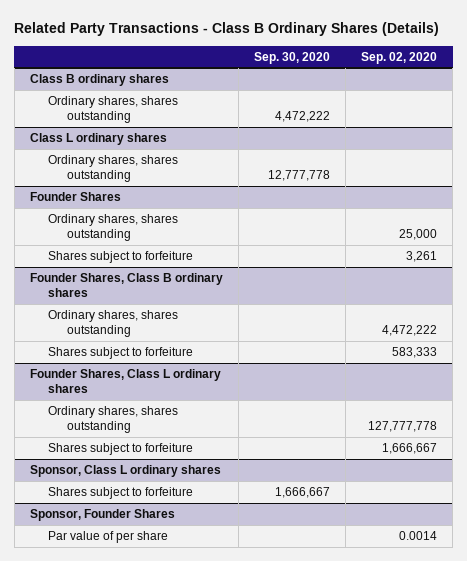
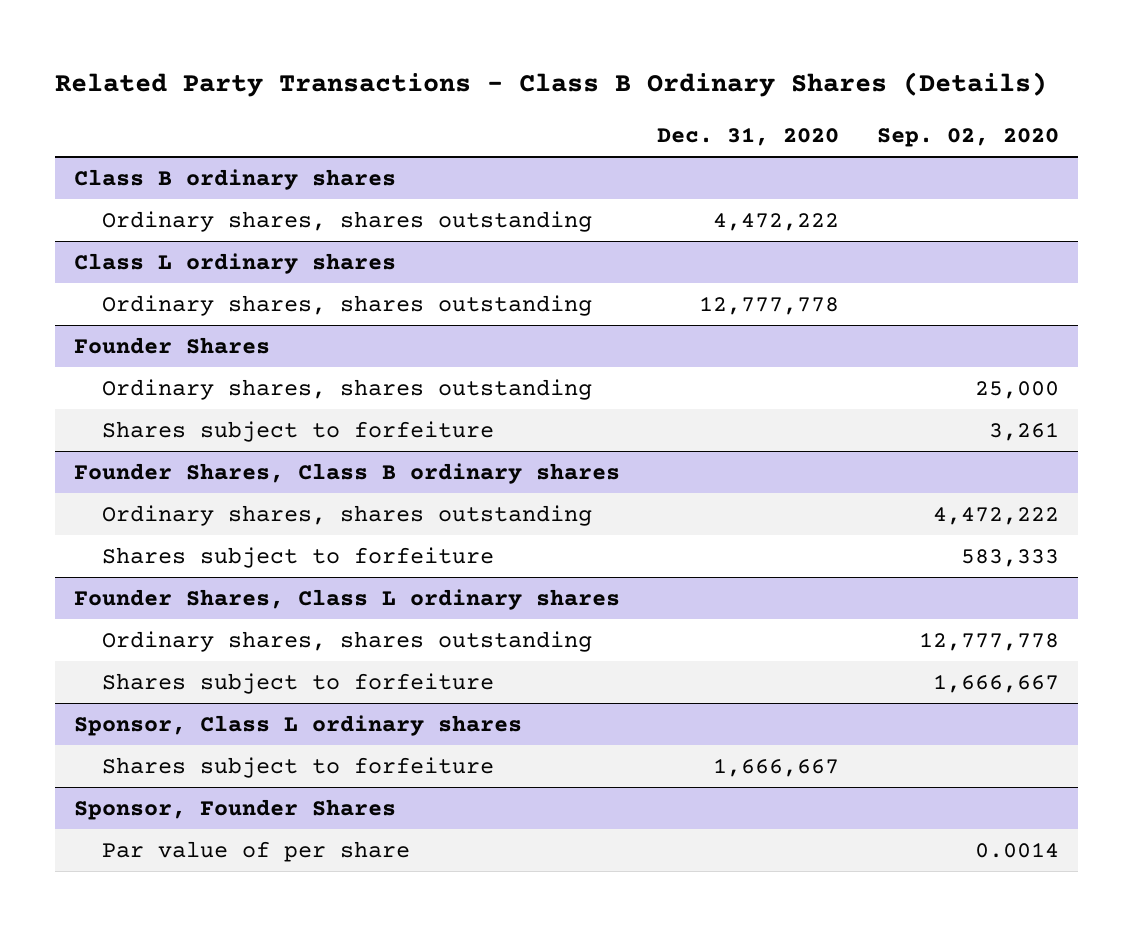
- | Sep. 30, 2020 | Sep. 02, 2020
+ | Dec. 31, 2020 | Sep. 02, 2020
@ Founder Shares, Class L ordinary shares
- Ordinary shares, shares outstanding | | 127,777,778
+ Ordinary shares, shares outstanding | | 12,777,778

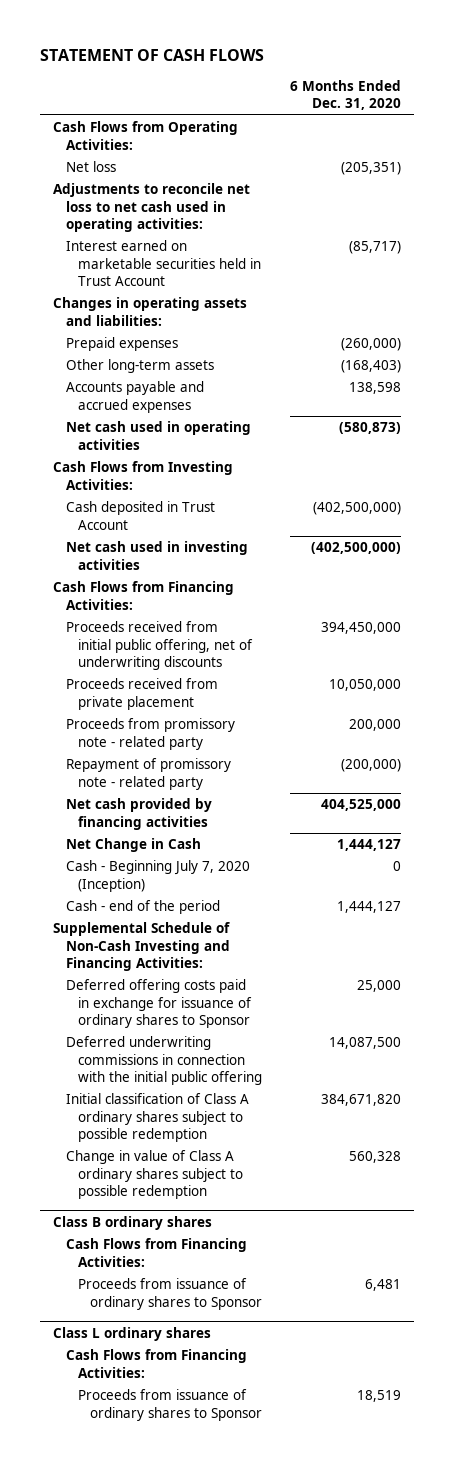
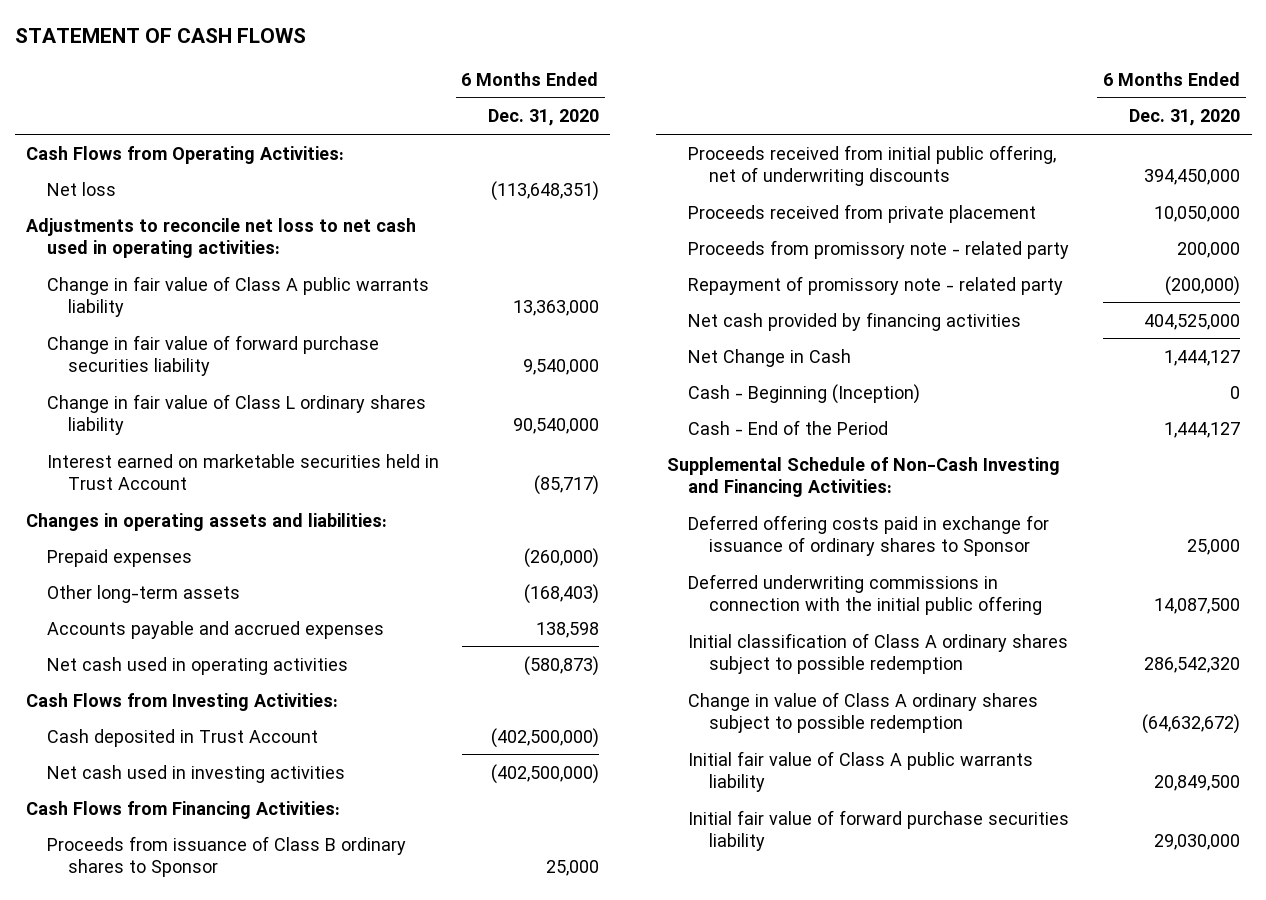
- Net loss | (205,351)
+ Net loss | (113,648,351)
+ Change in fair value of Class A public warrants liability | 13,363,000
+ Change in fair value of forward purchase securities liability | 9,540,000
+ Change in fair value of Class L ordinary shares liability | 90,540,000
+ Proceeds from issuance of Class B ordinary shares to Sponsor | 25,000
- Cash - Beginning July 7, 2020 (Inception) | 0
- Cash - end of the period | 1,444,127
+ Cash - Beginning (Inception) | 0
+ Cash - End of the Period | 1,444,127
- Initial classification of Class A ordinary shares subject to possible redemption | 384,671,820
- Change in value of Class A ordinary shares subject to possible redemption | 560,328
- Class B ordinary shares
- Cash Flows from Financing Activities:
- Proceeds from issuance of ordinary shares to Sponsor | 6,481
- Class L ordinary shares
- Cash Flows from Financing Activities:
- Proceeds from issuance of ordinary shares to Sponsor | 18,519
+ Initial classification of Class A ordinary shares subject to possible redemption | 286,542,320
+ Change in value of Class A ordinary shares subject to possible redemption | (64,632,672)
+ Initial fair value of Class A public warrants liability | 20,849,500
+ Initial fair value of forward purchase securities liability | 29,030,000

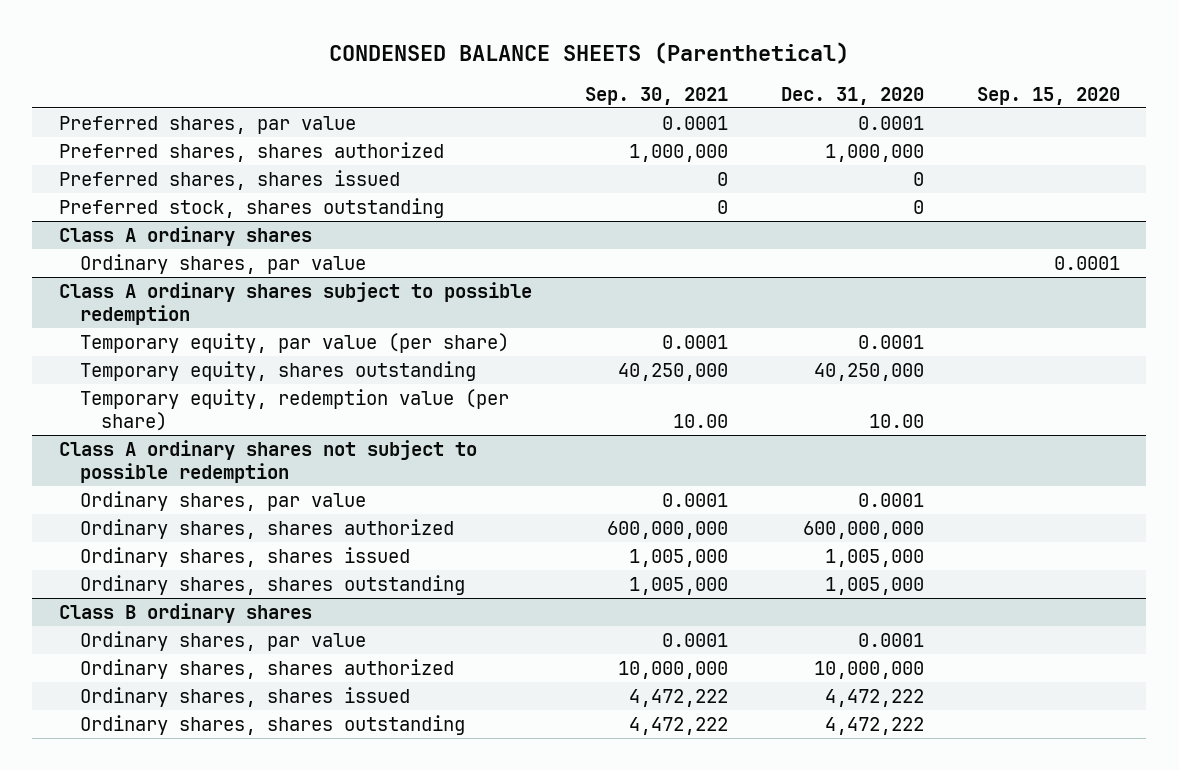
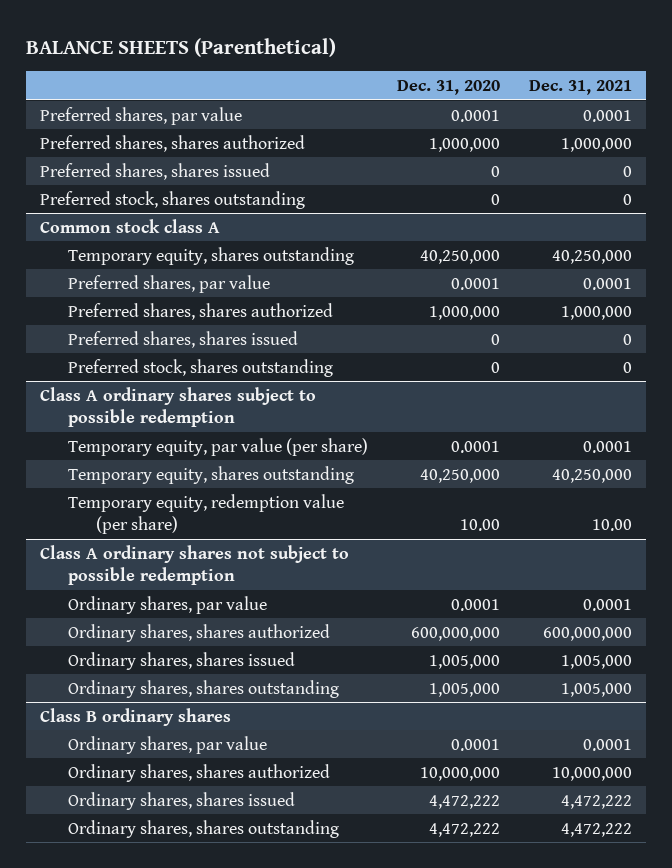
- CONDENSED BALANCE SHEETS (Parenthetical)
+ BALANCE SHEETS (Parenthetical)
- | Sep. 30, 2021 | Dec. 31, 2020 | Sep. 15, 2020
+ | Dec. 31, 2020 | Dec. 31, 2021
- Class A ordinary shares
- Ordinary shares, par value | | | 0.0001
+ Common stock class A
+ Temporary equity, shares outstanding | 40,250,000 | 40,250,000
+ Preferred shares, par value | 0.0001 | 0.0001
+ Preferred shares, shares authorized | 1,000,000 | 1,000,000
+ Preferred shares, shares issued | 0 | 0
+ Preferred stock, shares outstanding | 0 | 0

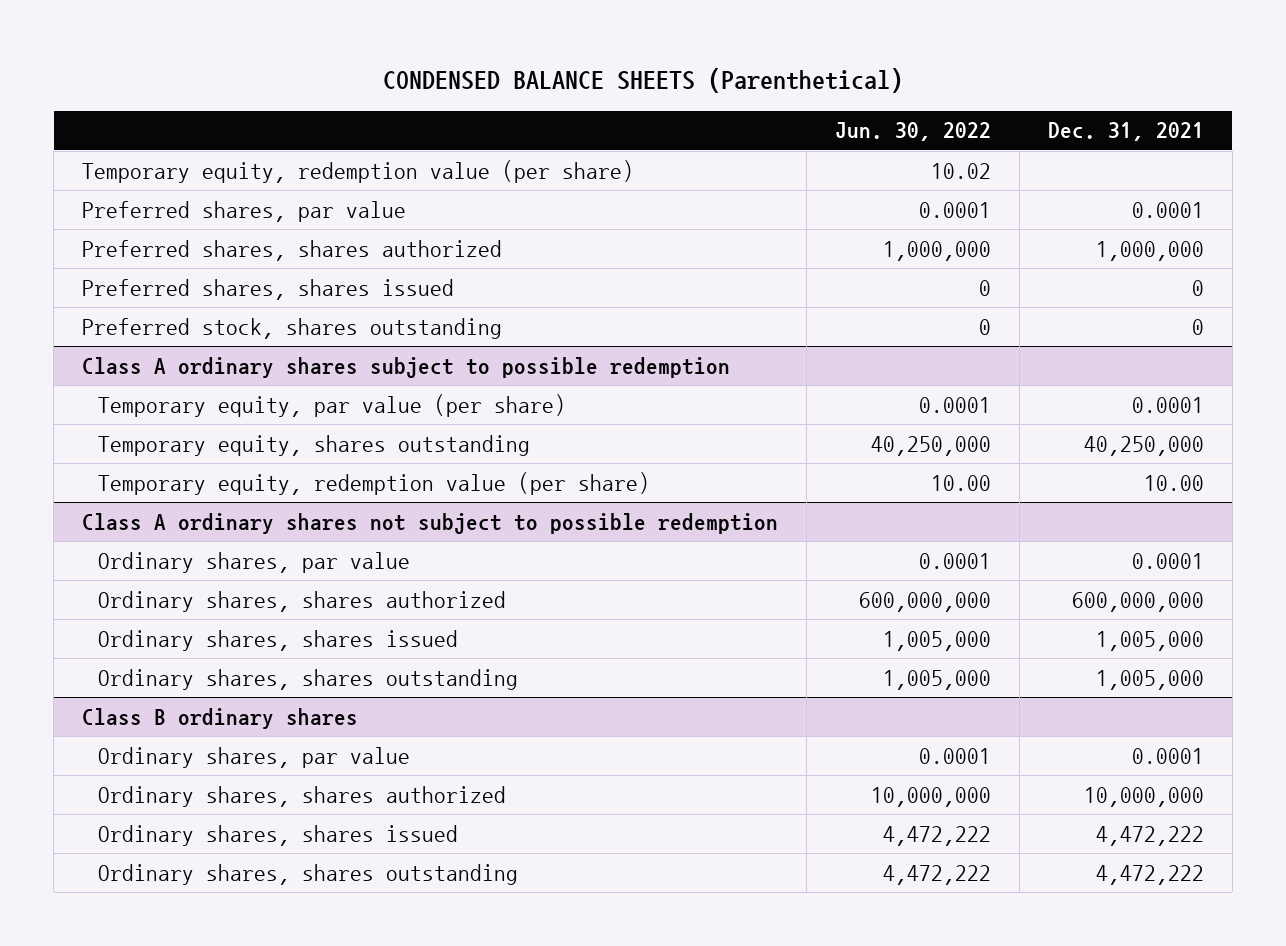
- BALANCE SHEETS (Parenthetical)
+ CONDENSED BALANCE SHEETS (Parenthetical)
- | Dec. 31, 2020 | Dec. 31, 2021
+ | Jun. 30, 2022 | Dec. 31, 2021
- Preferred shares, par value | 0.0001 | 0.0001
- Preferred shares, shares authorized | 1,000,000 | 1,000,000
- Preferred shares, shares issued | 0 | 0
- Preferred stock, shares outstanding | 0 | 0
- Common stock class A
- Temporary equity, shares outstanding | 40,250,000 | 40,250,000
+ Temporary equity, redemption value (per share) | 10.02 |

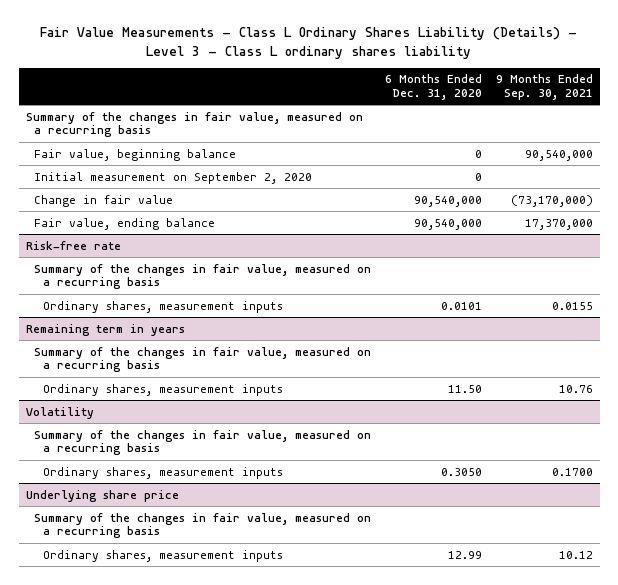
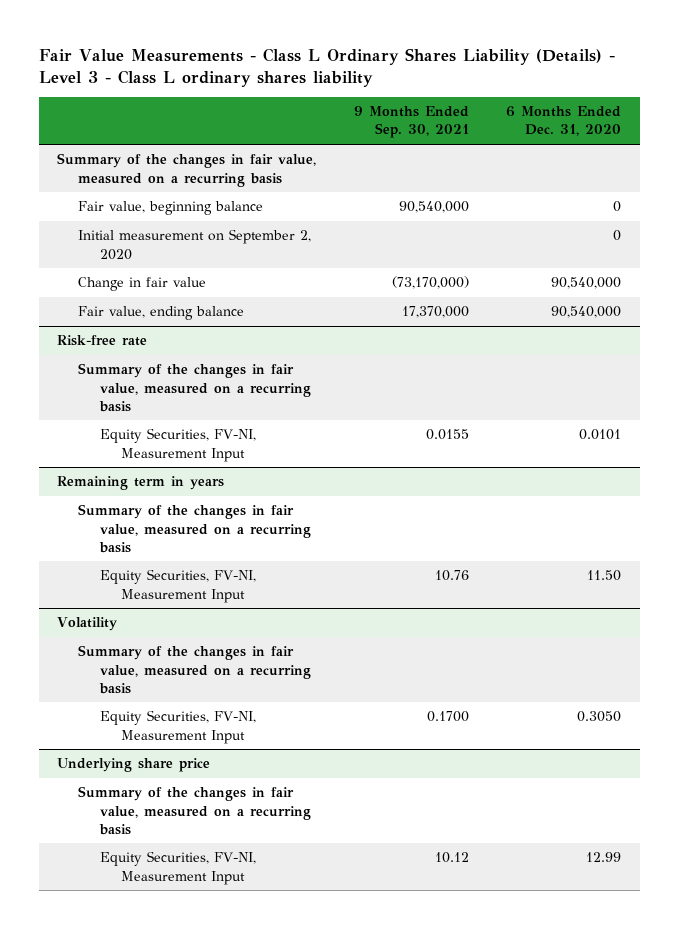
- | 6 Months Ended Dec. 31, 2020 | 9 Months Ended Sep. 30, 2021
+ | 9 Months Ended Sep. 30, 2021 | 6 Months Ended Dec. 31, 2020
@ Risk-free rate
- Ordinary shares, measurement inputs | 0.0101 | 0.0155
+ Equity Securities, FV-NI, Measurement Input | 0.0155 | 0.0101
@ Remaining term in years
- Ordinary shares, measurement inputs | 11.50 | 10.76
+ Equity Securities, FV-NI, Measurement Input | 10.76 | 11.50
@ Volatility
- Ordinary shares, measurement inputs | 0.3050 | 0.1700
+ Equity Securities, FV-NI, Measurement Input | 0.1700 | 0.3050
@ Underlying share price
- Ordinary shares, measurement inputs | 12.99 | 10.12
+ Equity Securities, FV-NI, Measurement Input | 10.12 | 12.99

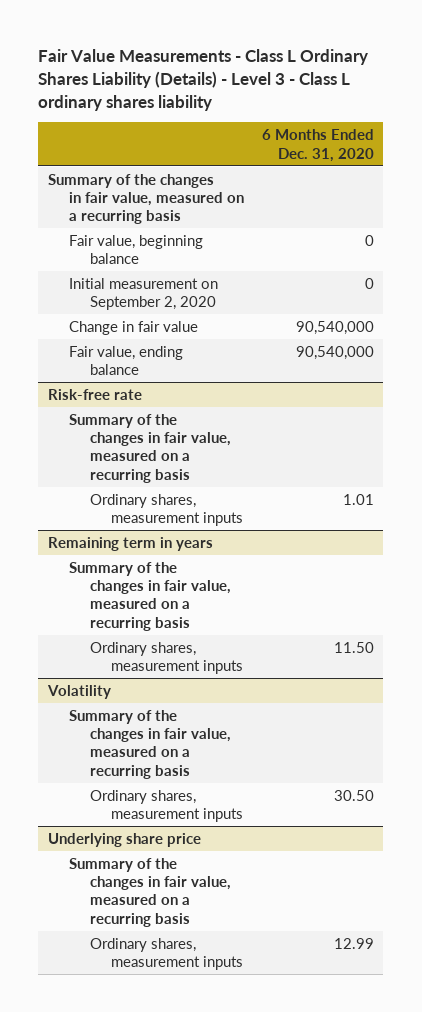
- | 9 Months Ended Sep. 30, 2021 | 6 Months Ended Dec. 31, 2020
+ | 6 Months Ended Dec. 31, 2020
@ Risk-free rate
- Equity Securities, FV-NI, Measurement Input | 0.0155 | 0.0101
+ Ordinary shares, measurement inputs | 1.01
@ Remaining term in years
- Equity Securities, FV-NI, Measurement Input | 10.76 | 11.50
+ Ordinary shares, measurement inputs | 11.50
@ Volatility
- Equity Securities, FV-NI, Measurement Input | 0.1700 | 0.3050
+ Ordinary shares, measurement inputs | 30.50
@ Underlying share price
- Equity Securities, FV-NI, Measurement Input | 10.12 | 12.99
+ Ordinary shares, measurement inputs | 12.99

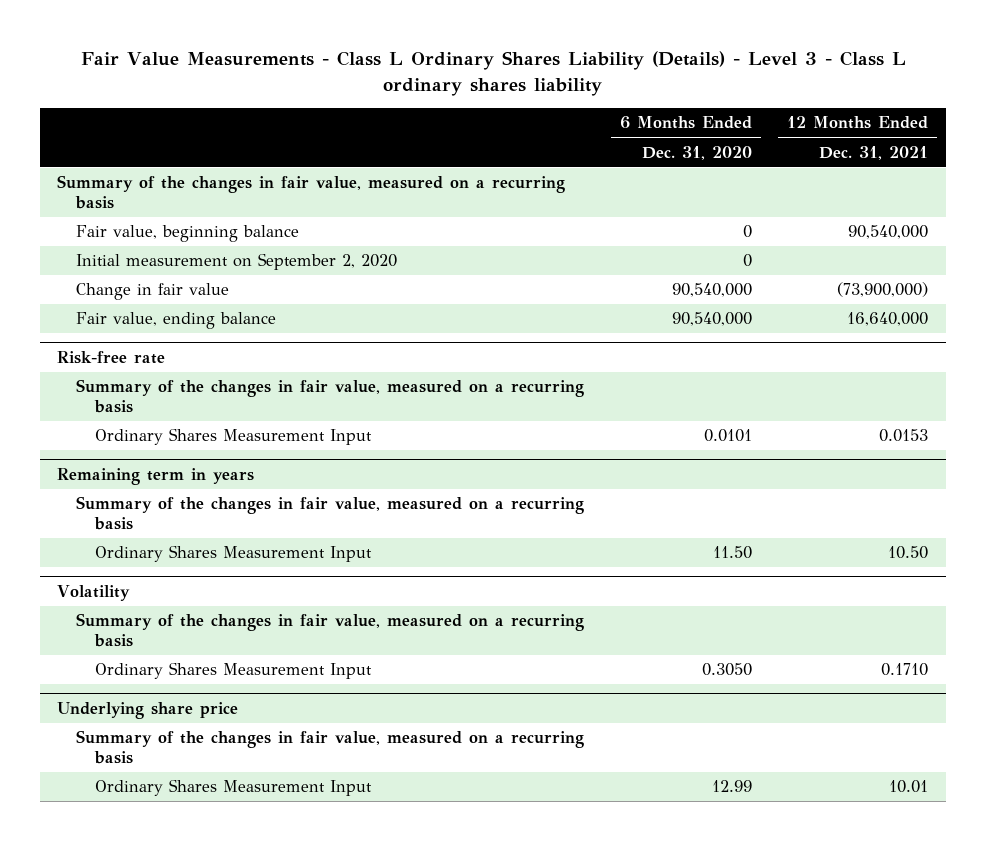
- | 6 Months Ended Dec. 31, 2020
+ | 6 Months Ended Dec. 31, 2020 | 12 Months Ended Dec. 31, 2021
@ Risk-free rate
- Ordinary shares, measurement inputs | 1.01
+ Ordinary Shares Measurement Input | 0.0101 | 0.0153
@ Remaining term in years
- Ordinary shares, measurement inputs | 11.50
+ Ordinary Shares Measurement Input | 11.50 | 10.50
@ Volatility
- Ordinary shares, measurement inputs | 30.50
+ Ordinary Shares Measurement Input | 0.3050 | 0.1710
@ Underlying share price
- Ordinary shares, measurement inputs | 12.99
+ Ordinary Shares Measurement Input | 12.99 | 10.01

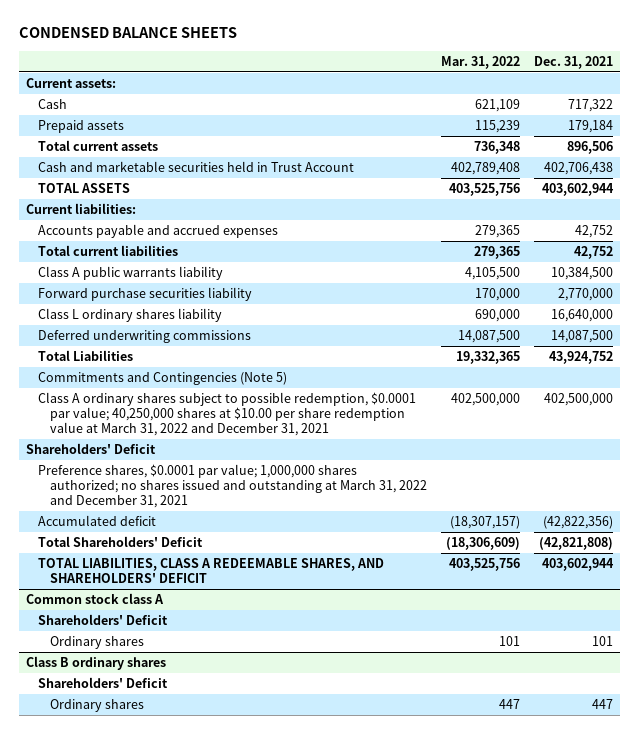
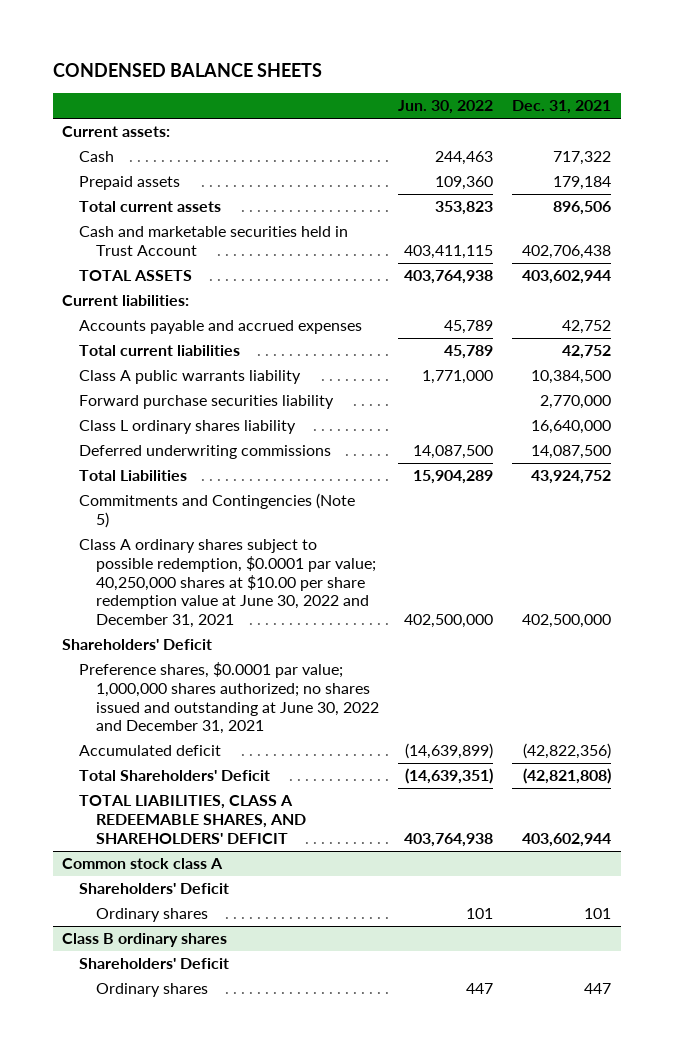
- | Mar. 31, 2022 | Dec. 31, 2021
+ | Jun. 30, 2022 | Dec. 31, 2021
- Class A ordinary shares subject to possible redemption, $0.0001 par value; 40,250,000 shares at $10.00 per share redemption value at March 31, 2022 and December 31, 2021 | 402,500,000 | 402,500,000
+ Class A ordinary shares subject to possible redemption, $0.0001 par value; 40,250,000 shares at $10.00 per share redemption value at June 30, 2022 and December 31, 2021 | 402,500,000 | 402,500,000
- Preference shares, $0.0001 par value; 1,000,000 shares authorized; no shares issued and outstanding at March 31, 2022 and December 31, 2021
+ Preference shares, $0.0001 par value; 1,000,000 shares authorized; no shares issued and outstanding at June 30, 2022 and December 31, 2021

